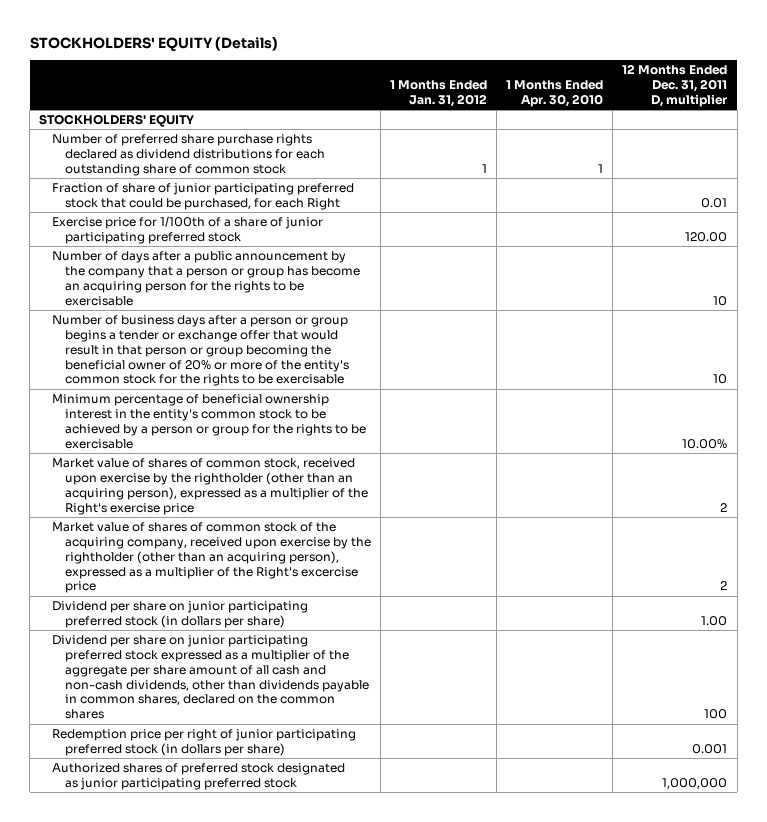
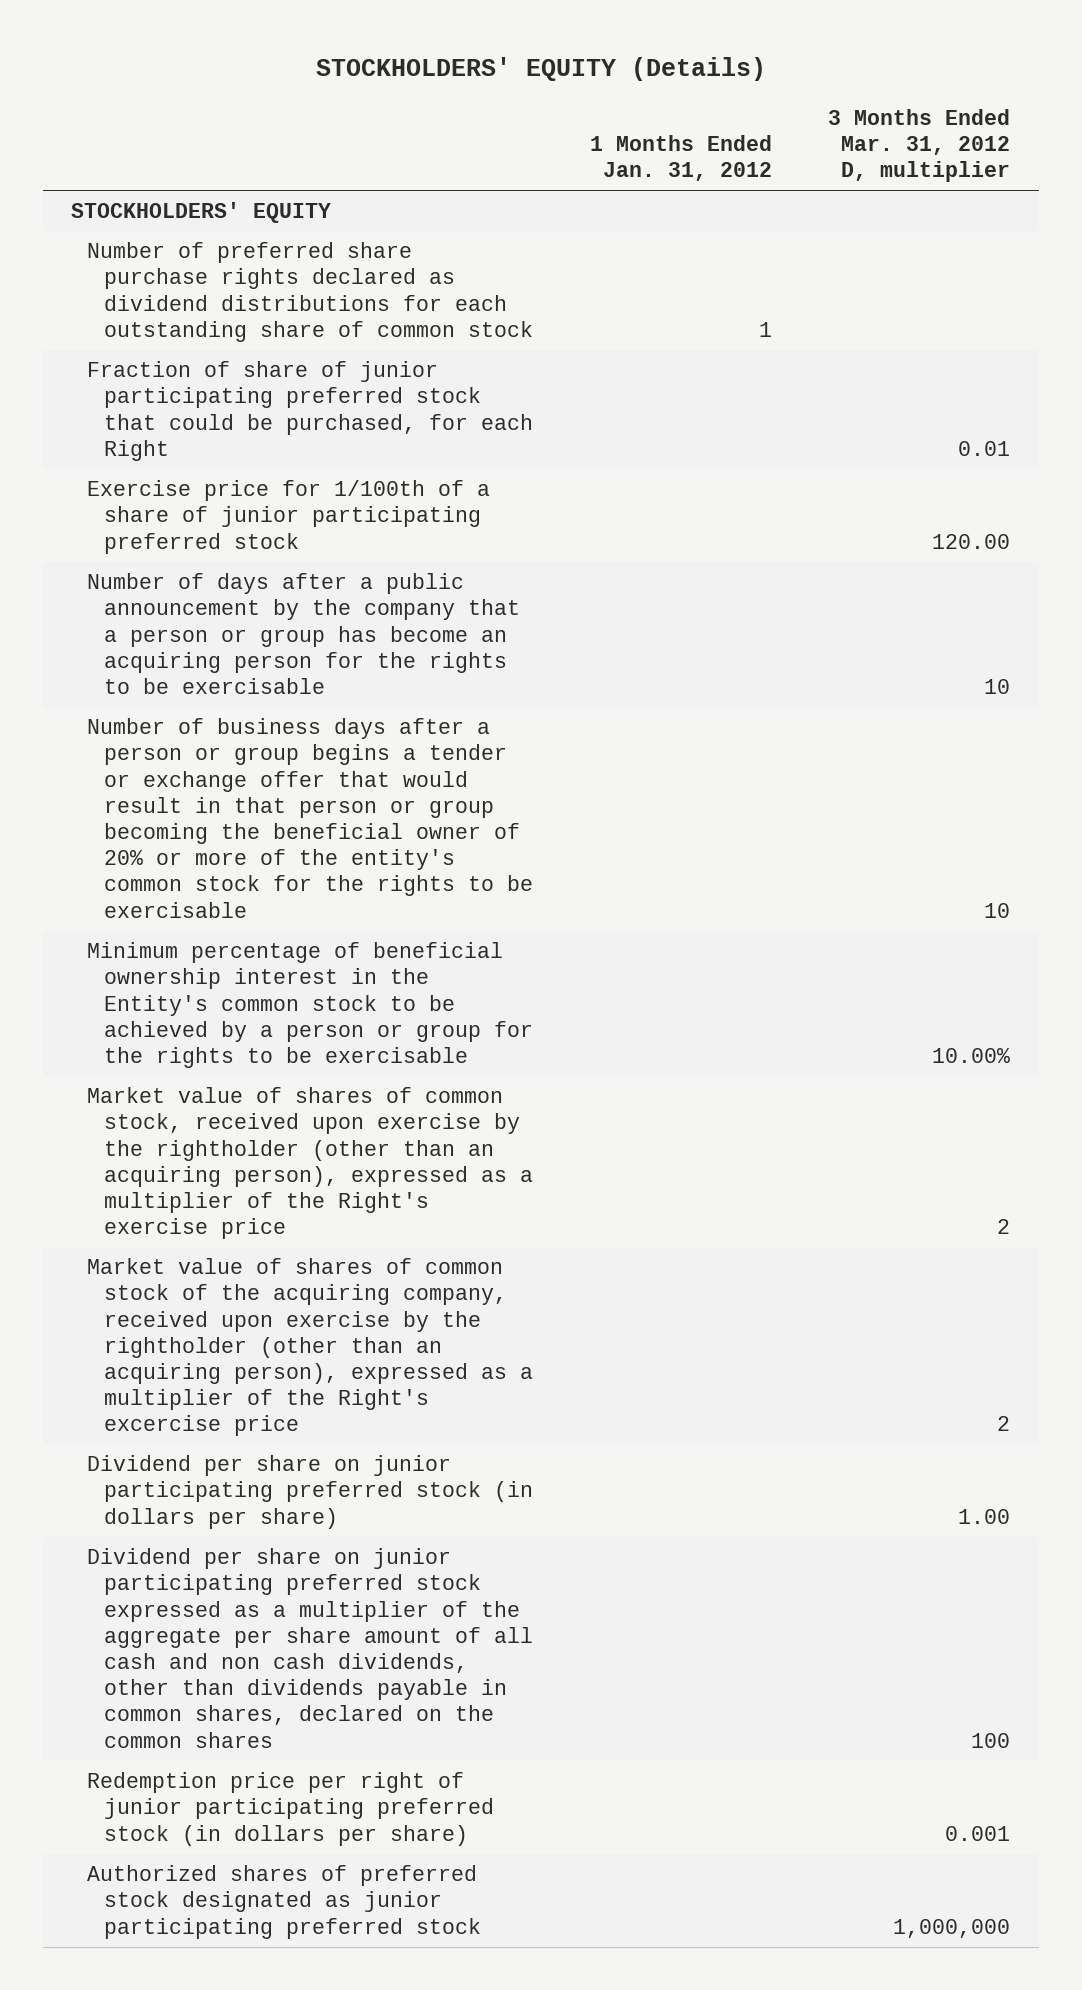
- | 1 Months Ended Jan. 31, 2012 | 1 Months Ended Apr. 30, 2010 | 12 Months Ended Dec. 31, 2011 D, multiplier
+ | 1 Months Ended Jan. 31, 2012 | 3 Months Ended Mar. 31, 2012 D, multiplier
- Minimum percentage of beneficial ownership interest in the entity's common stock to be achieved by a person or group for the rights to be exercisable | | | 10.00%
+ Minimum percentage of beneficial ownership interest in the Entity's common stock to be achieved by a person or group for the rights to be exercisable | | 10.00%
- Dividend per share on junior participating preferred stock expressed as a multiplier of the aggregate per share amount of all cash and non-cash dividends, other than dividends payable in common shares, declared on the common shares | | | 100
+ Dividend per share on junior participating preferred stock expressed as a multiplier of the aggregate per share amount of all cash and non cash dividends, other than dividends payable in common shares, declared on the common shares | | 100

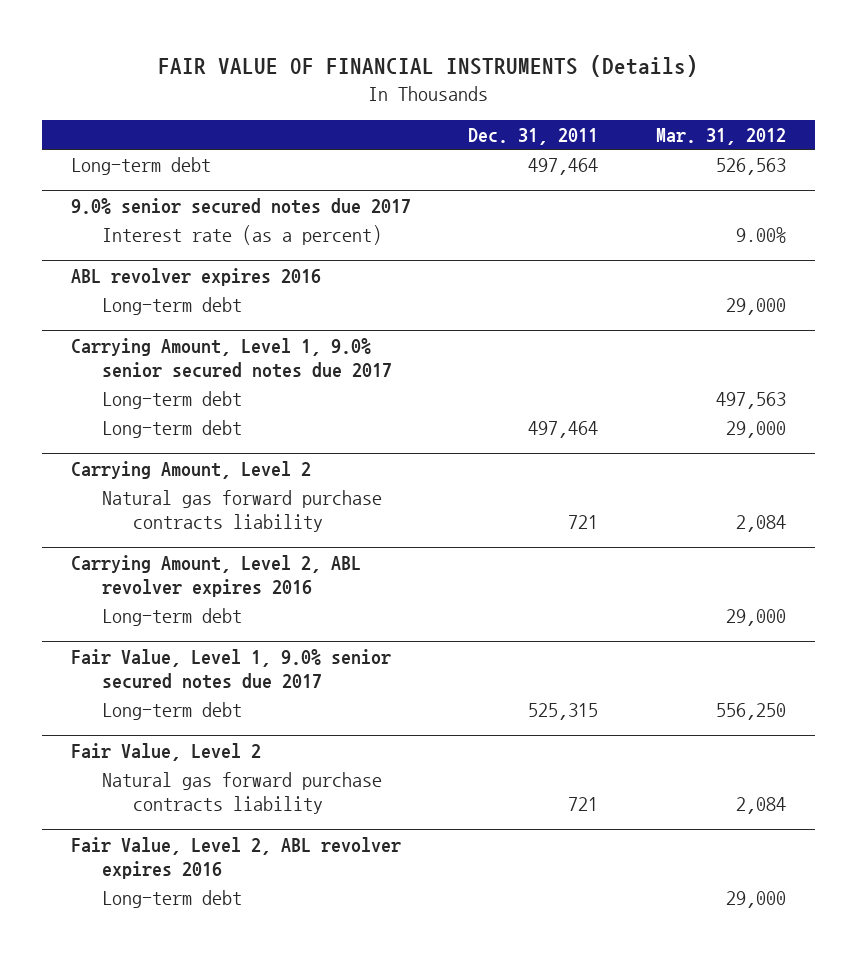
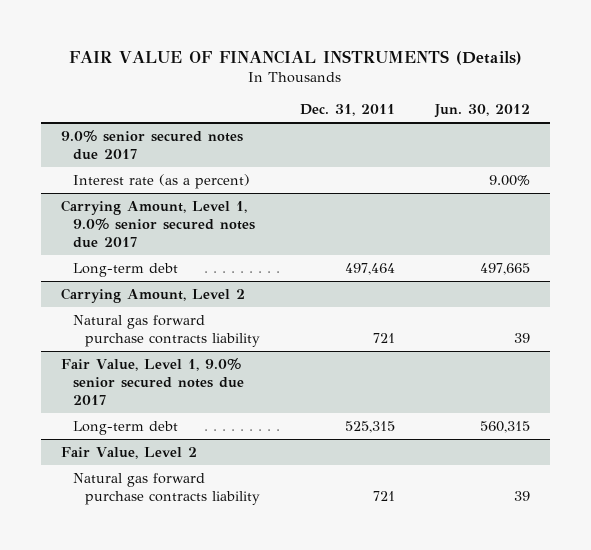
- | Dec. 31, 2011 | Mar. 31, 2012
+ | Dec. 31, 2011 | Jun. 30, 2012
- Long-term debt | 497,464 | 526,563
- ABL revolver expires 2016
- Long-term debt | | 29,000
@ Carrying Amount, Level 1, 9.0% senior secured notes due 2017
- Long-term debt | | 497,563
- Carrying Amount, Level 2, ABL revolver expires 2016
- Long-term debt | | 29,000
- Fair Value, Level 2, ABL revolver expires 2016
- Long-term debt | | 29,000

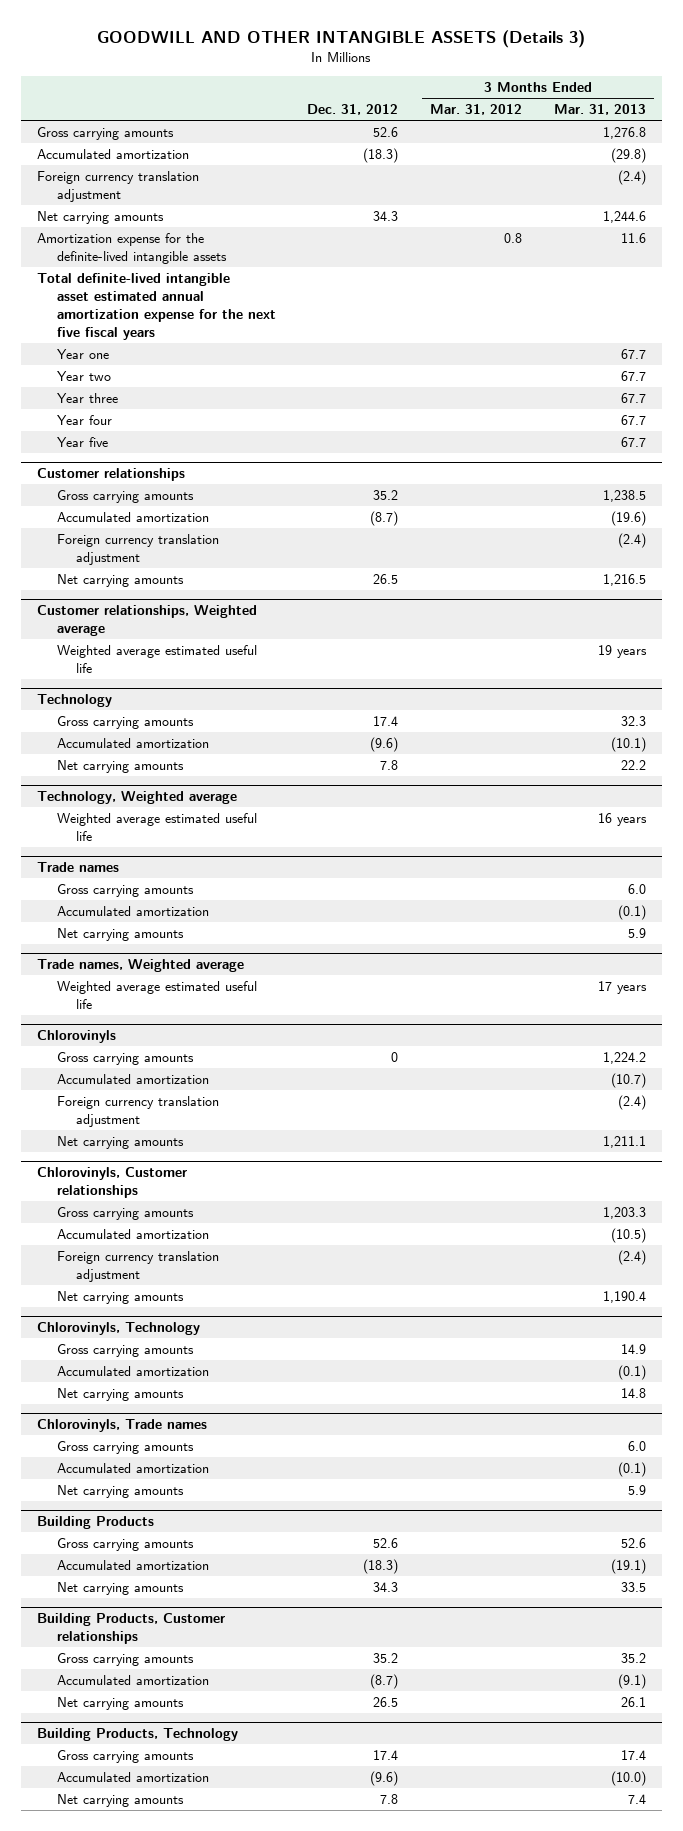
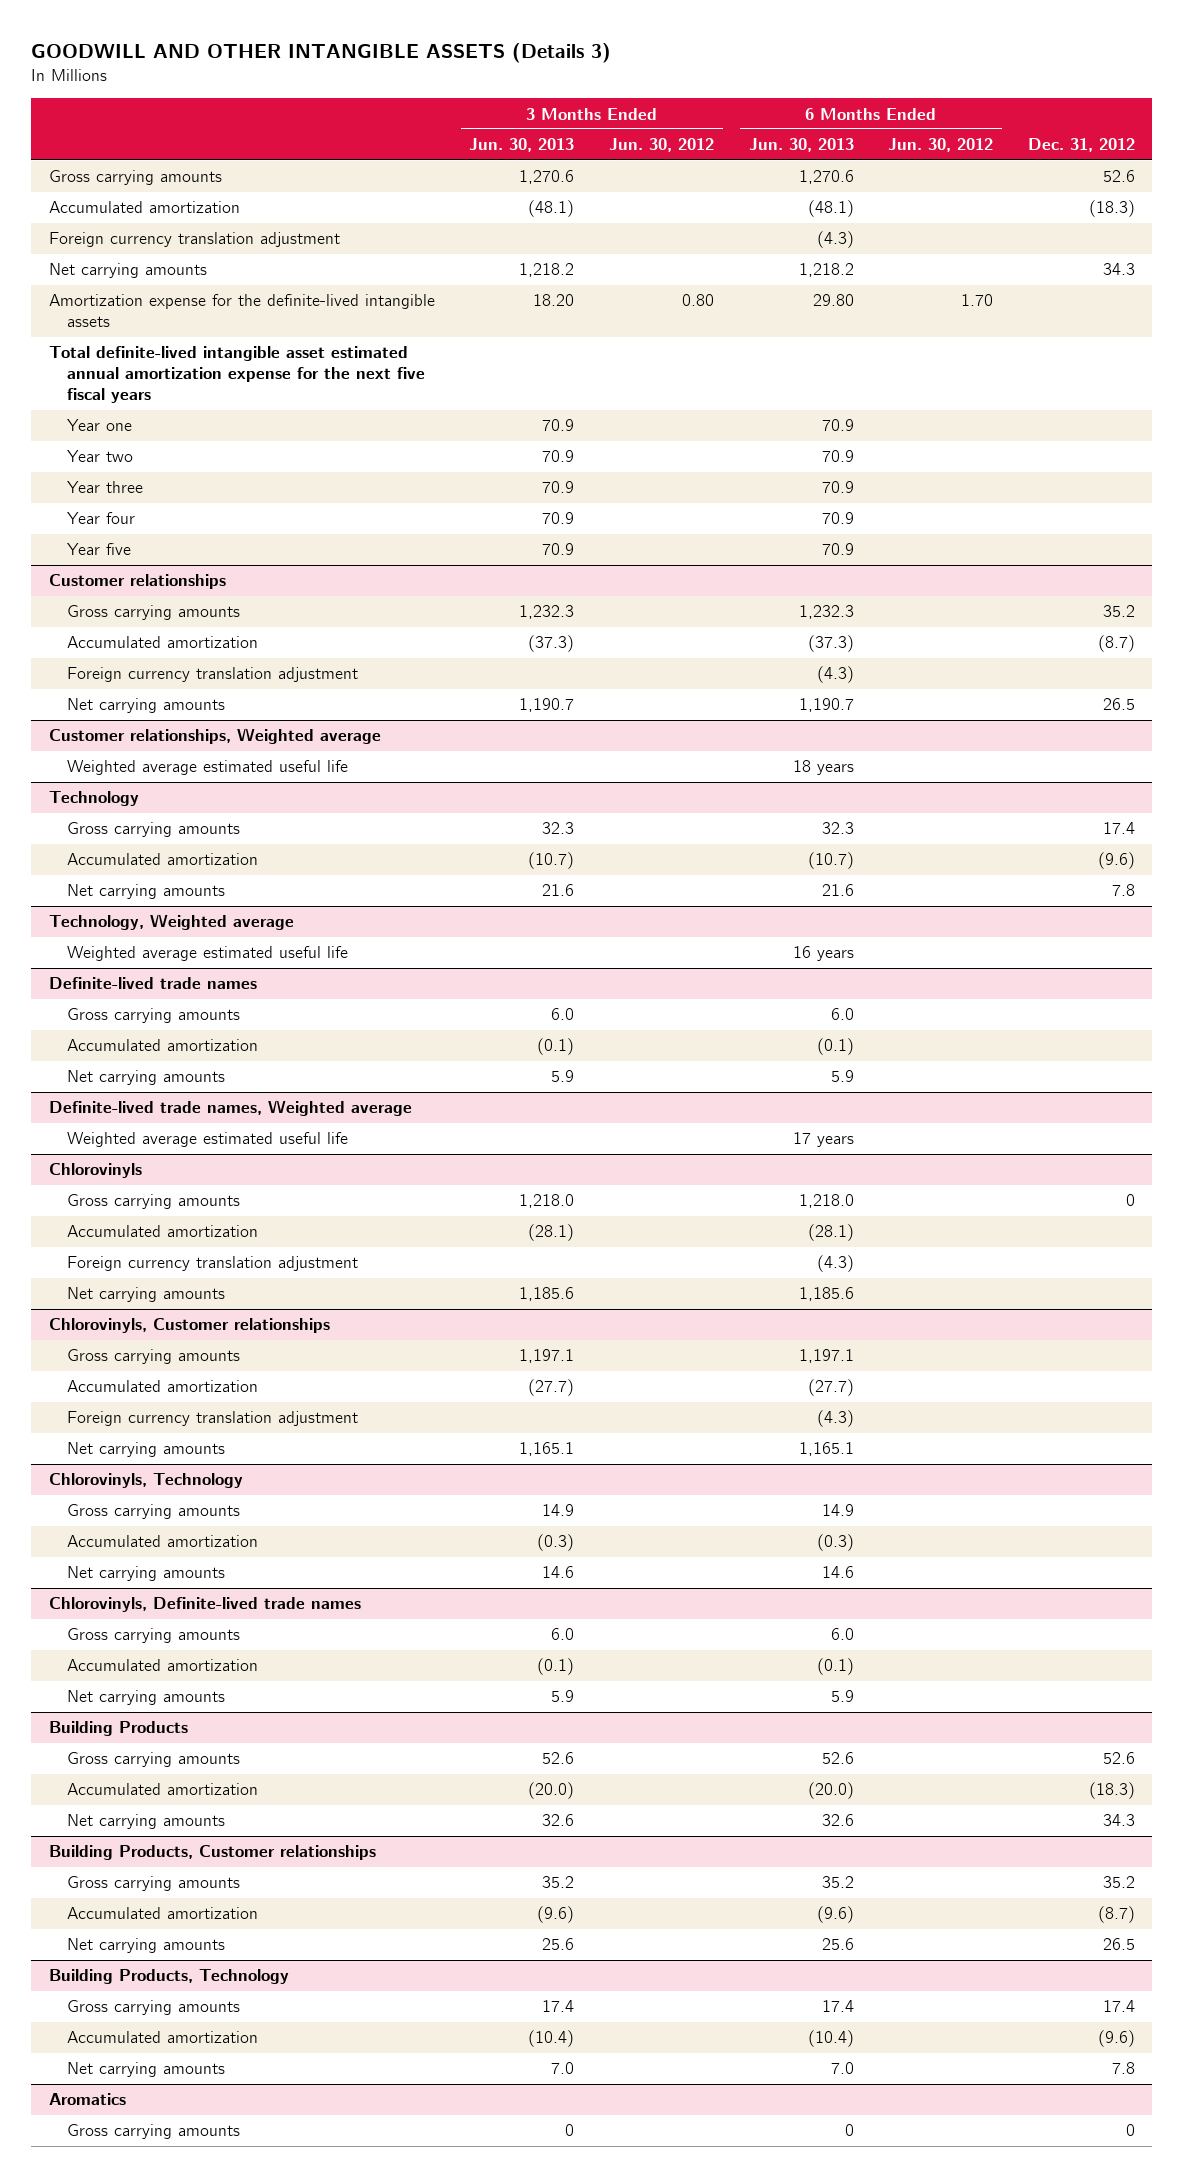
- | Dec. 31, 2012 | 3 Months Ended Mar. 31, 2012 | 3 Months Ended Mar. 31, 2013
+ | 3 Months Ended Jun. 30, 2013 | 3 Months Ended Jun. 30, 2012 | 6 Months Ended Jun. 30, 2013 | 6 Months Ended Jun. 30, 2012 | Dec. 31, 2012
- Trade names
+ Definite-lived trade names
- Trade names, Weighted average
+ Definite-lived trade names, Weighted average
- Chlorovinyls, Trade names
+ Chlorovinyls, Definite-lived trade names
+ Aromatics
+ Gross carrying amounts | 0 | | 0 | | 0

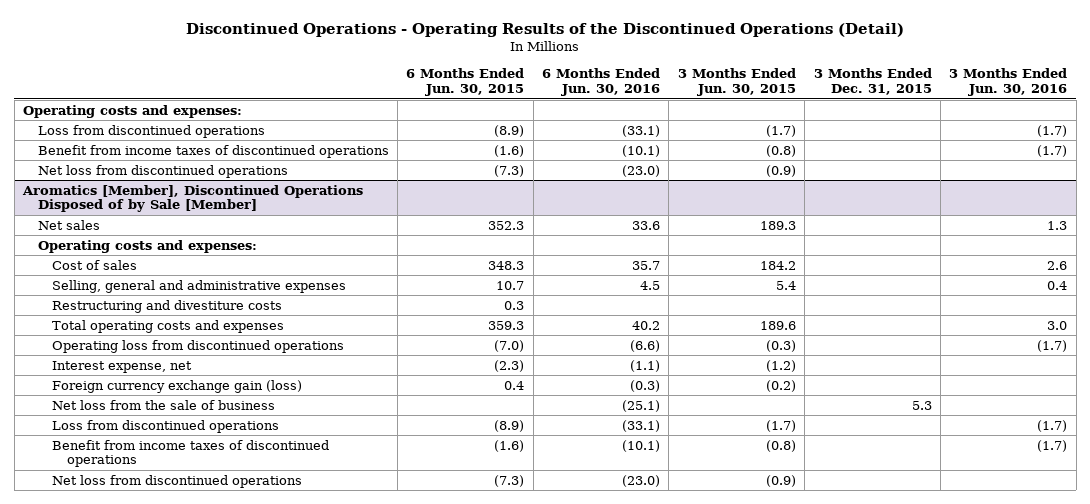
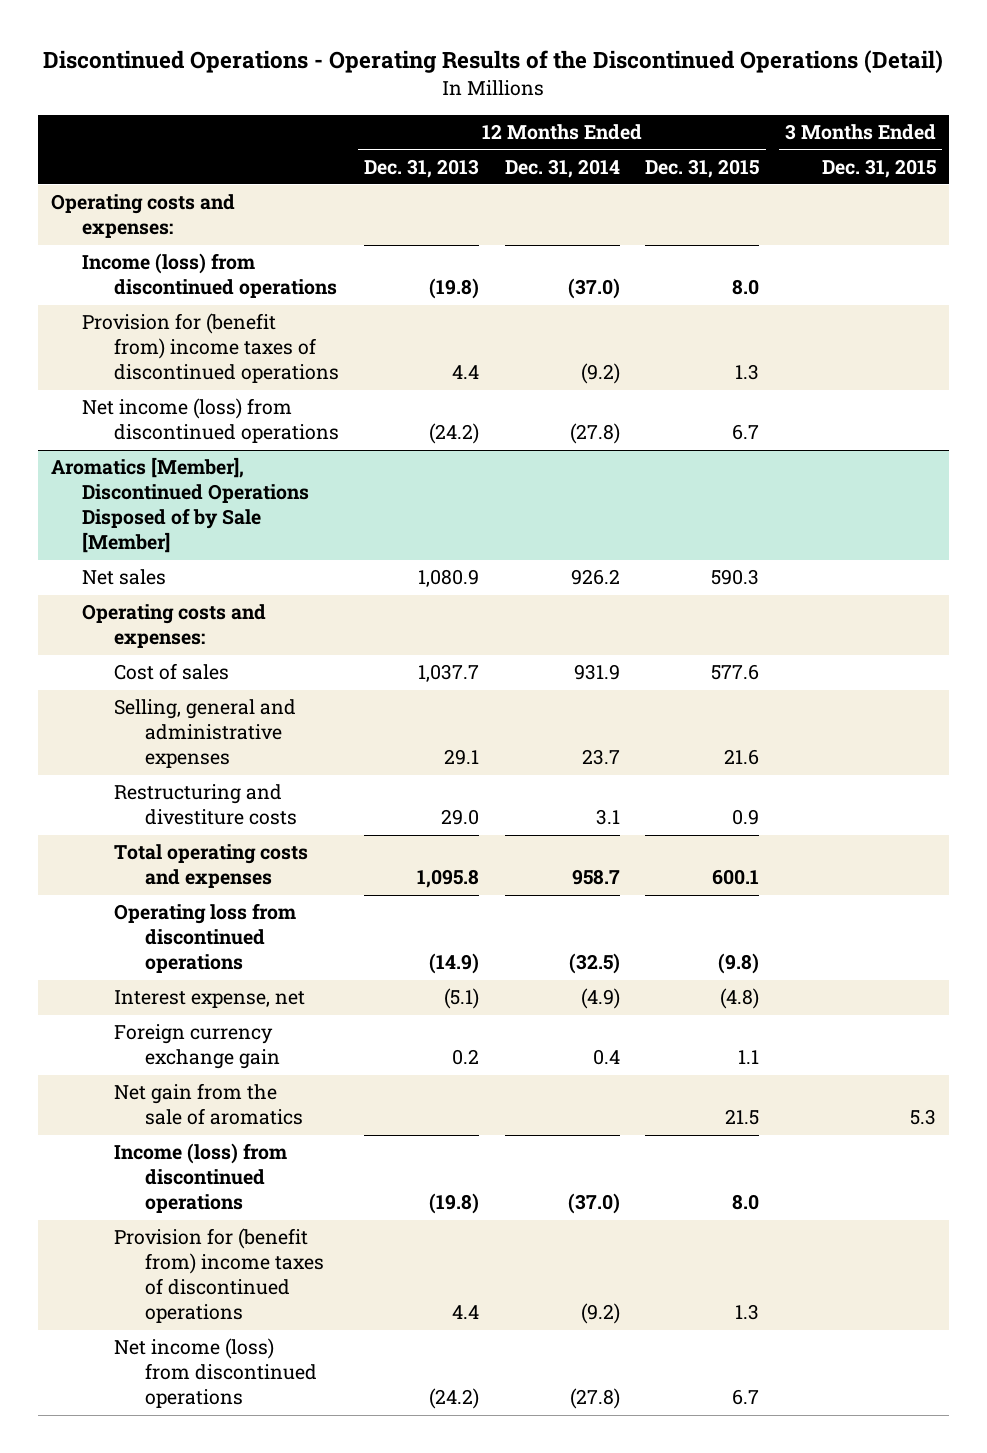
- | 6 Months Ended Jun. 30, 2015 | 6 Months Ended Jun. 30, 2016 | 3 Months Ended Jun. 30, 2015 | 3 Months Ended Dec. 31, 2015 | 3 Months Ended Jun. 30, 2016
+ | 12 Months Ended Dec. 31, 2013 | 12 Months Ended Dec. 31, 2014 | 12 Months Ended Dec. 31, 2015 | 3 Months Ended Dec. 31, 2015
- Loss from discontinued operations | (8.9) | (33.1) | (1.7) | | (1.7)
- Benefit from income taxes of discontinued operations | (1.6) | (10.1) | (0.8) | | (1.7)
- Net loss from discontinued operations | (7.3) | (23.0) | (0.9) | |
+ Income (loss) from discontinued operations | (19.8) | (37.0) | 8.0 |
+ Provision for (benefit from) income taxes of discontinued operations | 4.4 | (9.2) | 1.3 |
+ Net income (loss) from discontinued operations | (24.2) | (27.8) | 6.7 |
@ Aromatics [Member], Discontinued Operations Disposed of by Sale [Member]
- Foreign currency exchange gain (loss) | 0.4 | (0.3) | (0.2) | |
- Net loss from the sale of business | | (25.1) | | 5.3 |
- Loss from discontinued operations | (8.9) | (33.1) | (1.7) | | (1.7)
- Benefit from income taxes of discontinued operations | (1.6) | (10.1) | (0.8) | | (1.7)
- Net loss from discontinued operations | (7.3) | (23.0) | (0.9) | |
+ Foreign currency exchange gain | 0.2 | 0.4 | 1.1 |
+ Net gain from the sale of aromatics | | | 21.5 | 5.3
+ Income (loss) from discontinued operations | (19.8) | (37.0) | 8.0 |
+ Provision for (benefit from) income taxes of discontinued operations | 4.4 | (9.2) | 1.3 |
+ Net income (loss) from discontinued operations | (24.2) | (27.8) | 6.7 |

